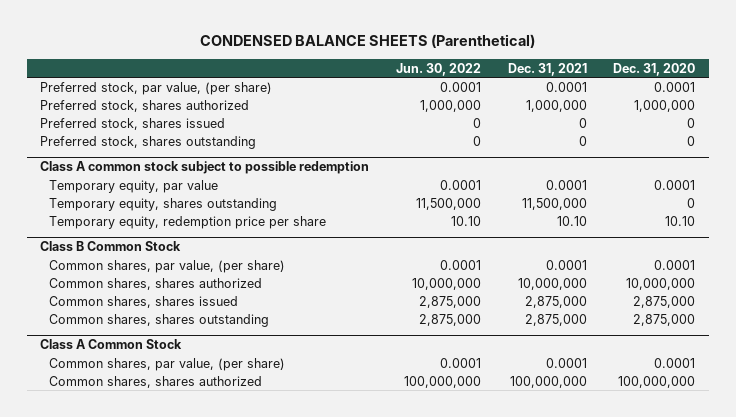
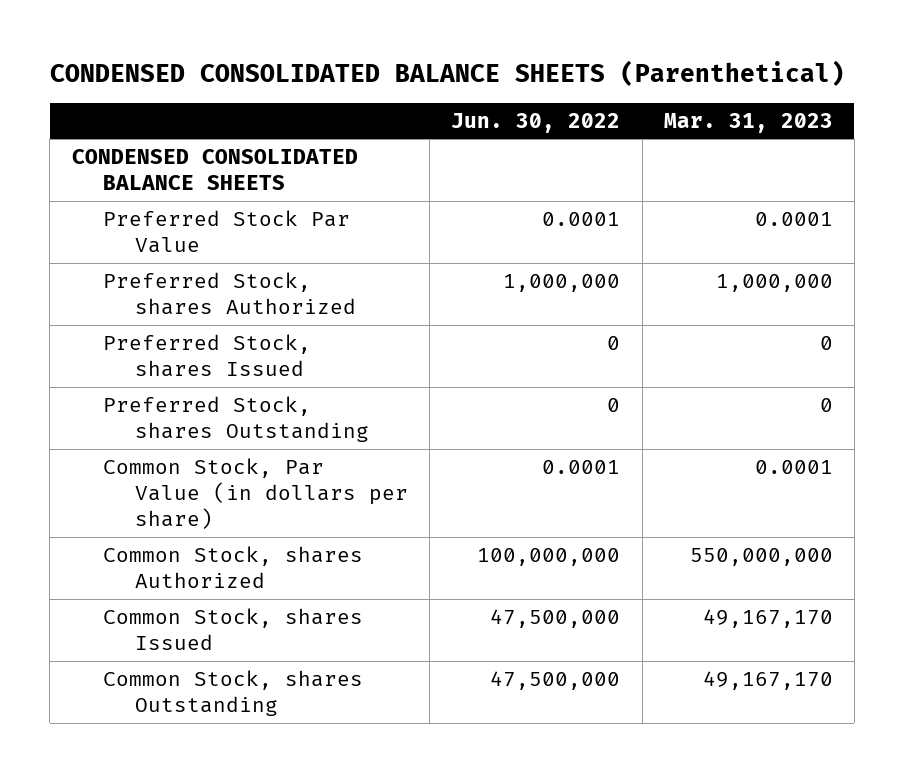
- CONDENSED BALANCE SHEETS (Parenthetical)
+ CONDENSED CONSOLIDATED BALANCE SHEETS (Parenthetical)
- | Jun. 30, 2022 | Dec. 31, 2021 | Dec. 31, 2020
+ | Jun. 30, 2022 | Mar. 31, 2023
- Preferred stock, par value, (per share) | 0.0001 | 0.0001 | 0.0001
- Preferred stock, shares authorized | 1,000,000 | 1,000,000 | 1,000,000
- Preferred stock, shares issued | 0 | 0 | 0
- Preferred stock, shares outstanding | 0 | 0 | 0
- Class A common stock subject to possible redemption
- Temporary equity, par value | 0.0001 | 0.0001 | 0.0001
- Temporary equity, shares outstanding | 11,500,000 | 11,500,000 | 0
- Temporary equity, redemption price per share | 10.10 | 10.10 | 10.10
- Class B Common Stock
- Common shares, par value, (per share) | 0.0001 | 0.0001 | 0.0001
- Common shares, shares authorized | 10,000,000 | 10,000,000 | 10,000,000
- Common shares, shares issued | 2,875,000 | 2,875,000 | 2,875,000
- Common shares, shares outstanding | 2,875,000 | 2,875,000 | 2,875,000
- Class A Common Stock
- Common shares, par value, (per share) | 0.0001 | 0.0001 | 0.0001
- Common shares, shares authorized | 100,000,000 | 100,000,000 | 100,000,000
+ CONDENSED CONSOLIDATED BALANCE SHEETS
+ Preferred Stock Par Value | 0.0001 | 0.0001
+ Preferred Stock, shares Authorized | 1,000,000 | 1,000,000
+ Preferred Stock, shares Issued | 0 | 0
+ Preferred Stock, shares Outstanding | 0 | 0
+ Common Stock, Par Value (in dollars per share) | 0.0001 | 0.0001
+ Common Stock, shares Authorized | 100,000,000 | 550,000,000
+ Common Stock, shares Issued | 47,500,000 | 49,167,170
+ Common Stock, shares Outstanding | 47,500,000 | 49,167,170

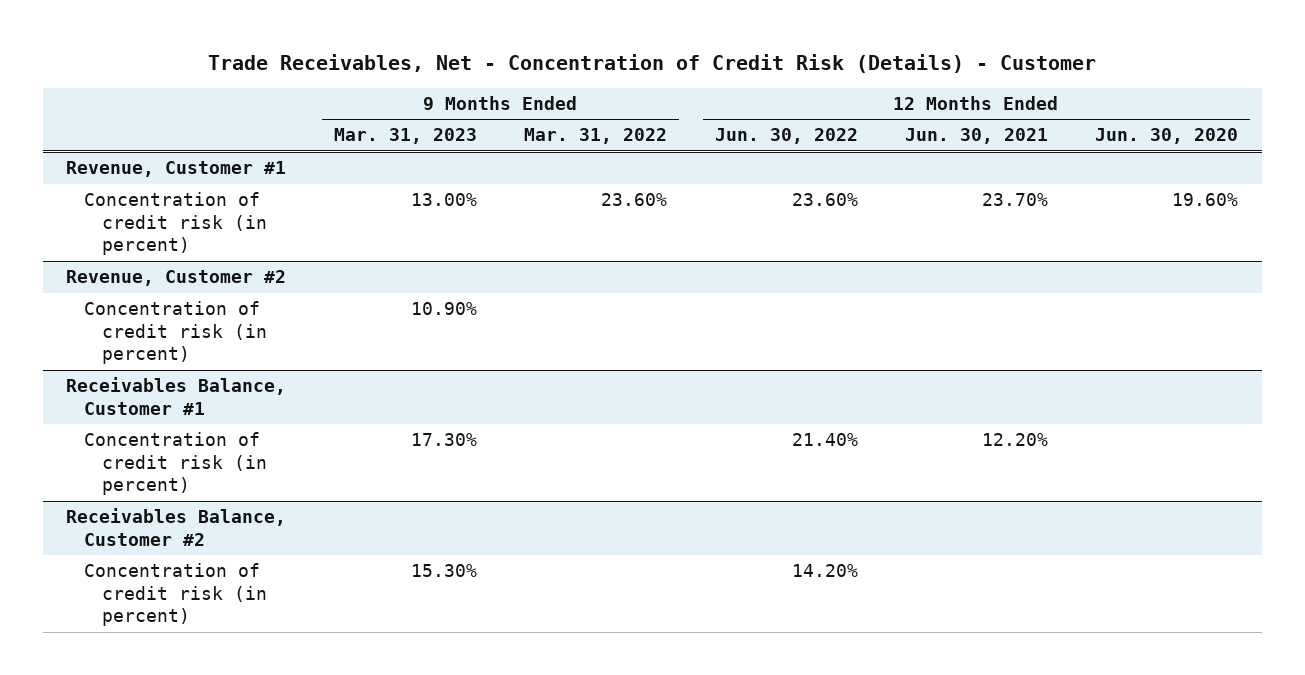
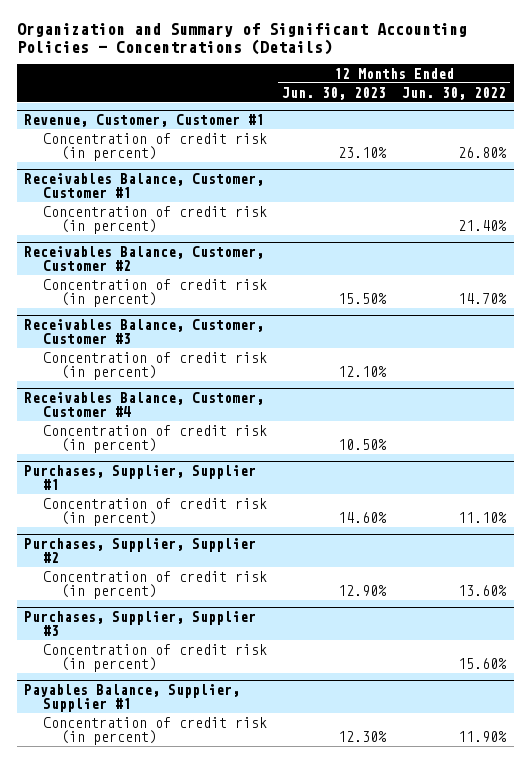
- Trade Receivables, Net - Concentration of Credit Risk (Details) - Customer
+ Organization and Summary of Significant Accounting Policies - Concentrations (Details)
- | 9 Months Ended Mar. 31, 2023 | 9 Months Ended Mar. 31, 2022 | 12 Months Ended Jun. 30, 2022 | 12 Months Ended Jun. 30, 2021 | 12 Months Ended Jun. 30, 2020
+ | 12 Months Ended Jun. 30, 2023 | 12 Months Ended Jun. 30, 2022
- Revenue, Customer #1
- Concentration of credit risk (in percent) | 13.00% | 23.60% | 23.60% | 23.70% | 19.60%
- Revenue, Customer #2
- Concentration of credit risk (in percent) | 10.90% | | | |
- Receivables Balance, Customer #1
+ Revenue, Customer, Customer #1
+ Concentration of credit risk (in percent) | 23.10% | 26.80%
+ Receivables Balance, Customer, Customer #1
- Receivables Balance, Customer #2
- Concentration of credit risk (in percent) | 15.30% | | 14.20% | |
+ Receivables Balance, Customer, Customer #2
+ Concentration of credit risk (in percent) | 15.50% | 14.70%
+ Receivables Balance, Customer, Customer #3
+ Concentration of credit risk (in percent) | 12.10% |
+ Receivables Balance, Customer, Customer #4
+ Concentration of credit risk (in percent) | 10.50% |
+ Purchases, Supplier, Supplier #1
+ Concentration of credit risk (in percent) | 14.60% | 11.10%
+ Purchases, Supplier, Supplier #2
+ Concentration of credit risk (in percent) | 12.90% | 13.60%
+ Purchases, Supplier, Supplier #3
+ Concentration of credit risk (in percent) | | 15.60%
+ Payables Balance, Supplier, Supplier #1
+ Concentration of credit risk (in percent) | 12.30% | 11.90%

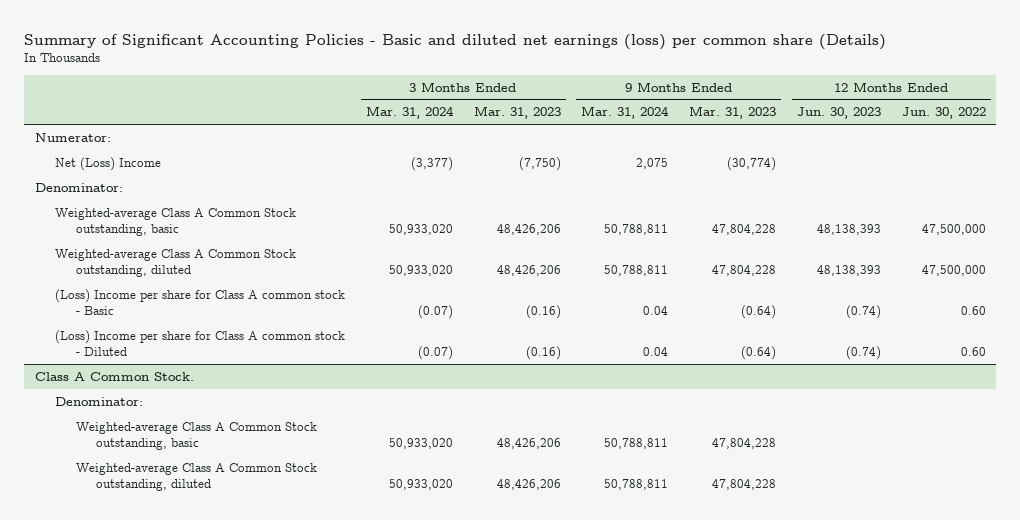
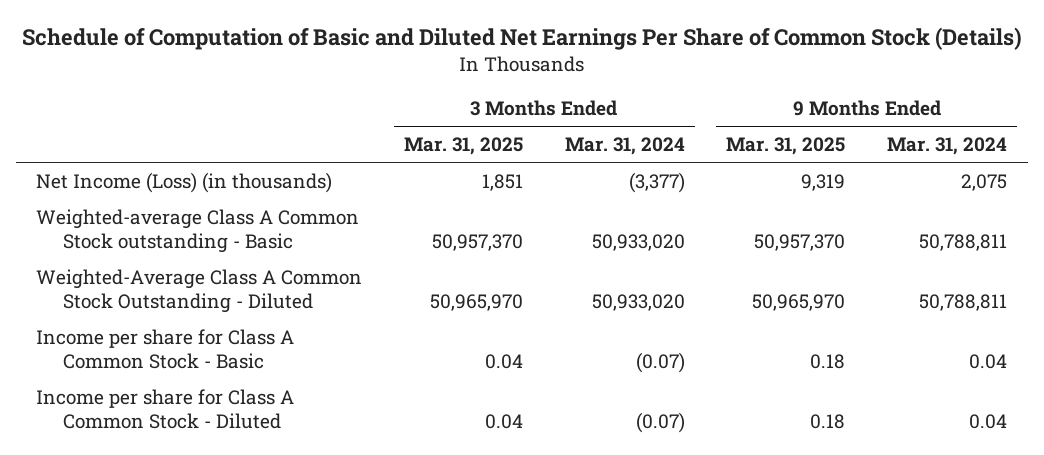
- Summary of Significant Accounting Policies - Basic and diluted net earnings (loss) per common share (Details)
+ Schedule of Computation of Basic and Diluted Net Earnings Per Share of Common Stock (Details)
- | 3 Months Ended Mar. 31, 2024 | 3 Months Ended Mar. 31, 2023 | 9 Months Ended Mar. 31, 2024 | 9 Months Ended Mar. 31, 2023 | 12 Months Ended Jun. 30, 2023 | 12 Months Ended Jun. 30, 2022
+ | 3 Months Ended Mar. 31, 2025 | 3 Months Ended Mar. 31, 2024 | 9 Months Ended Mar. 31, 2025 | 9 Months Ended Mar. 31, 2024
- Numerator:
- Net (Loss) Income | (3,377) | (7,750) | 2,075 | (30,774) | |
- Denominator:
- Weighted-average Class A Common Stock outstanding, basic | 50,933,020 | 48,426,206 | 50,788,811 | 47,804,228 | 48,138,393 | 47,500,000
- Weighted-average Class A Common Stock outstanding, diluted | 50,933,020 | 48,426,206 | 50,788,811 | 47,804,228 | 48,138,393 | 47,500,000
- (Loss) Income per share for Class A common stock - Basic | (0.07) | (0.16) | 0.04 | (0.64) | (0.74) | 0.60
- (Loss) Income per share for Class A common stock - Diluted | (0.07) | (0.16) | 0.04 | (0.64) | (0.74) | 0.60
- Class A Common Stock.
- Denominator:
- Weighted-average Class A Common Stock outstanding, basic | 50,933,020 | 48,426,206 | 50,788,811 | 47,804,228 | |
- Weighted-average Class A Common Stock outstanding, diluted | 50,933,020 | 48,426,206 | 50,788,811 | 47,804,228 | |
+ Net Income (Loss) (in thousands) | 1,851 | (3,377) | 9,319 | 2,075
+ Weighted-average Class A Common Stock outstanding - Basic | 50,957,370 | 50,933,020 | 50,957,370 | 50,788,811
+ Weighted-Average Class A Common Stock Outstanding - Diluted | 50,965,970 | 50,933,020 | 50,965,970 | 50,788,811
+ Income per share for Class A Common Stock - Basic | 0.04 | (0.07) | 0.18 | 0.04
+ Income per share for Class A Common Stock - Diluted | 0.04 | (0.07) | 0.18 | 0.04

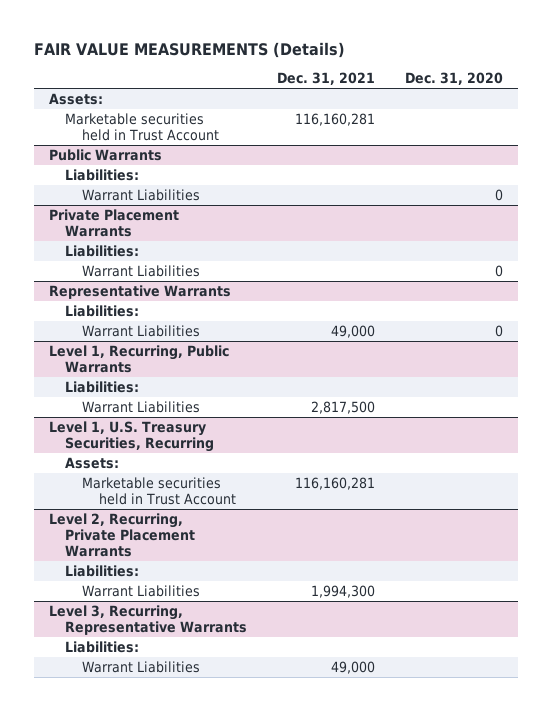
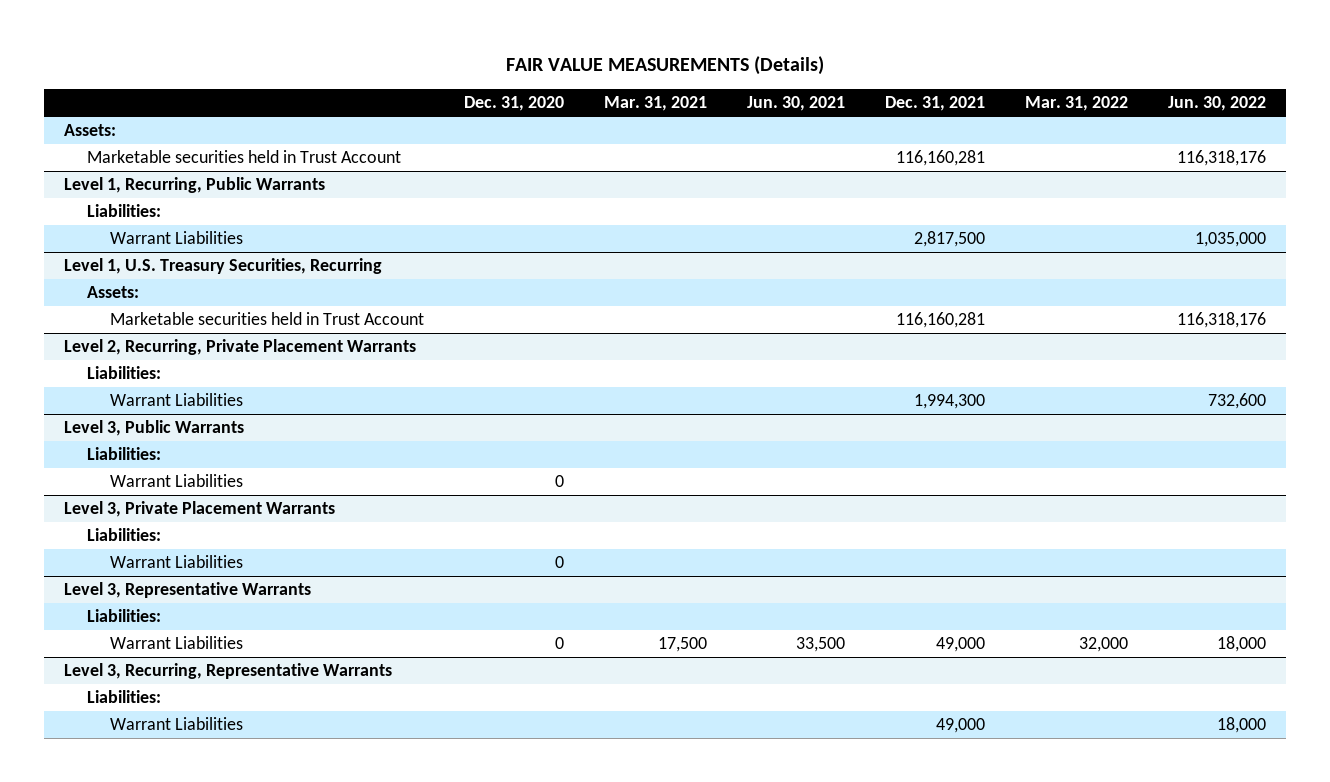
- | Dec. 31, 2021 | Dec. 31, 2020
+ | Dec. 31, 2020 | Mar. 31, 2021 | Jun. 30, 2021 | Dec. 31, 2021 | Mar. 31, 2022 | Jun. 30, 2022
- Public Warrants
- Liabilities:
- Warrant Liabilities | | 0
- Private Placement Warrants
- Liabilities:
- Warrant Liabilities | | 0
- Representative Warrants
- Liabilities:
- Warrant Liabilities | 49,000 | 0
+ Level 3, Public Warrants
+ Liabilities:
+ Warrant Liabilities | 0 | | | | |
+ Level 3, Private Placement Warrants
+ Liabilities:
+ Warrant Liabilities | 0 | | | | |
+ Level 3, Representative Warrants
+ Liabilities:
+ Warrant Liabilities | 0 | 17,500 | 33,500 | 49,000 | 32,000 | 18,000

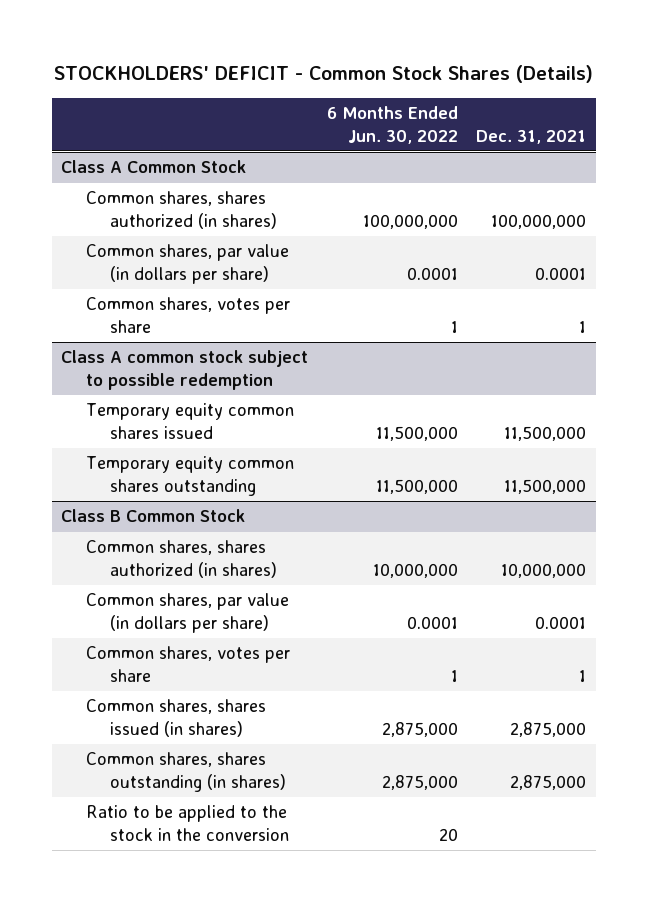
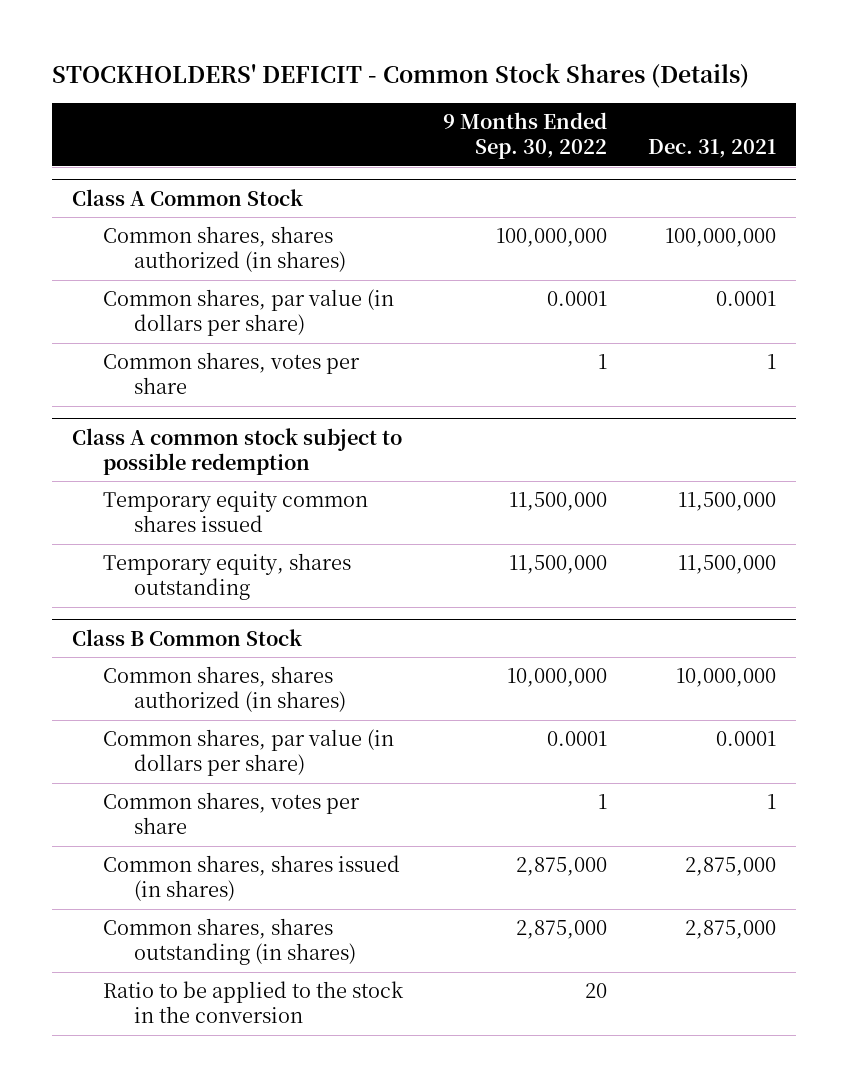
- | 6 Months Ended Jun. 30, 2022 | Dec. 31, 2021
+ | 9 Months Ended Sep. 30, 2022 | Dec. 31, 2021
@ Class A common stock subject to possible redemption
- Temporary equity common shares outstanding | 11,500,000 | 11,500,000
+ Temporary equity, shares outstanding | 11,500,000 | 11,500,000

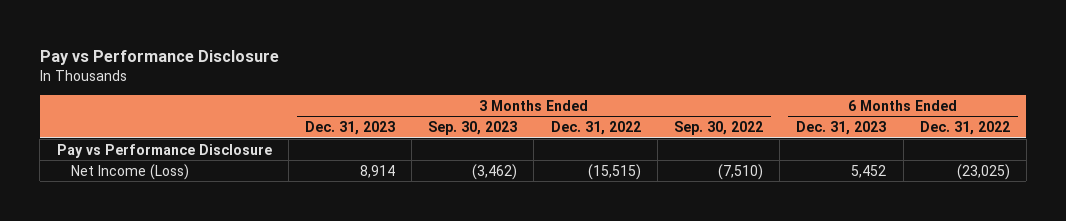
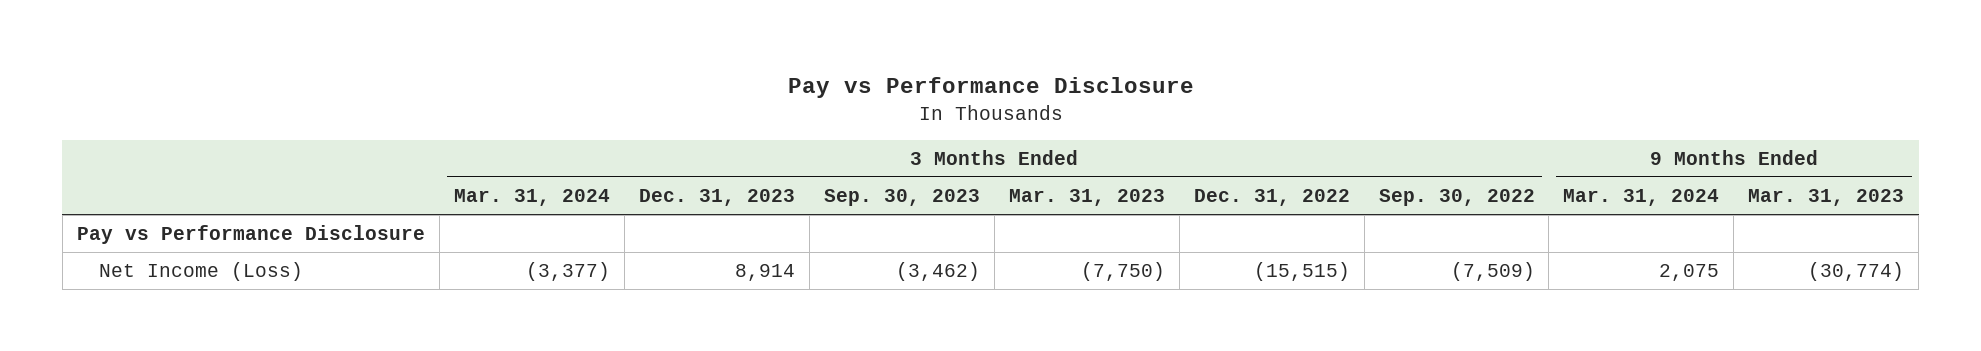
- | 3 Months Ended Dec. 31, 2023 | 3 Months Ended Sep. 30, 2023 | 3 Months Ended Dec. 31, 2022 | 3 Months Ended Sep. 30, 2022 | 6 Months Ended Dec. 31, 2023 | 6 Months Ended Dec. 31, 2022
+ | 3 Months Ended Mar. 31, 2024 | 3 Months Ended Dec. 31, 2023 | 3 Months Ended Sep. 30, 2023 | 3 Months Ended Mar. 31, 2023 | 3 Months Ended Dec. 31, 2022 | 3 Months Ended Sep. 30, 2022 | 9 Months Ended Mar. 31, 2024 | 9 Months Ended Mar. 31, 2023
- Net Income (Loss) | 8,914 | (3,462) | (15,515) | (7,510) | 5,452 | (23,025)
+ Net Income (Loss) | (3,377) | 8,914 | (3,462) | (7,750) | (15,515) | (7,509) | 2,075 | (30,774)

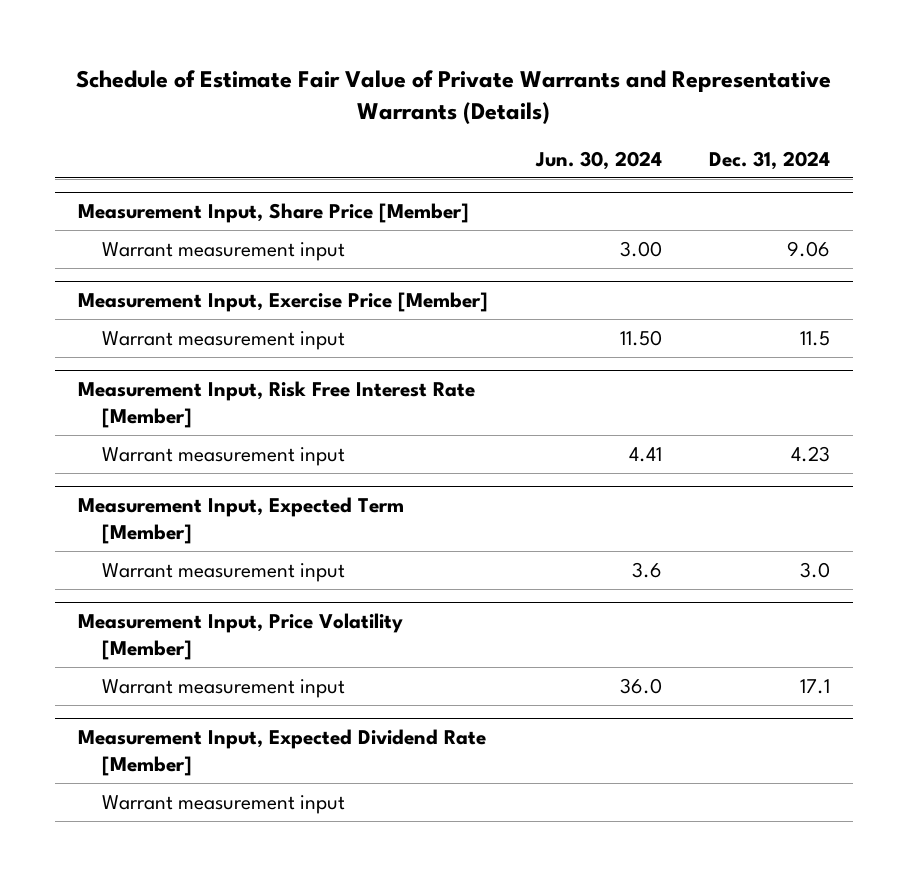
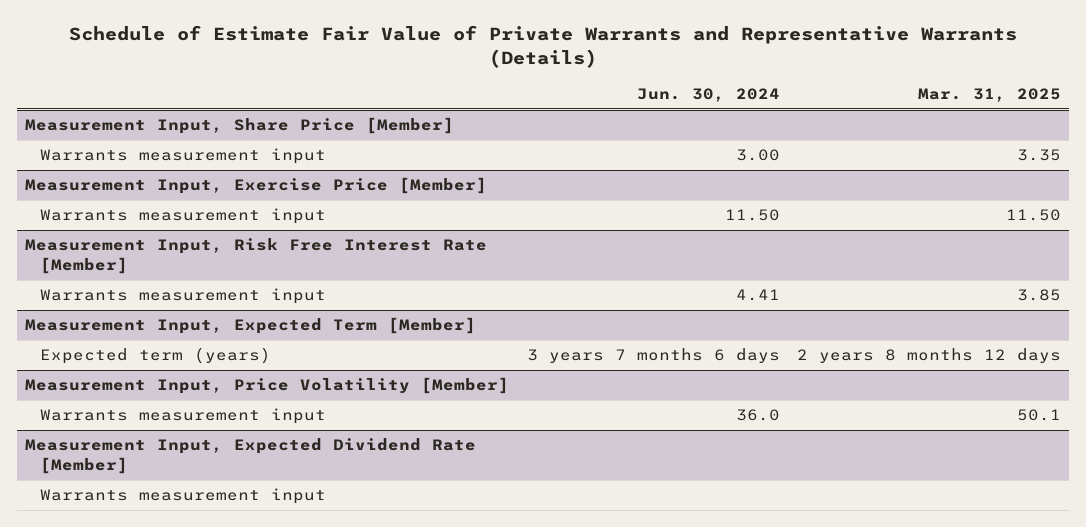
- | Jun. 30, 2024 | Dec. 31, 2024
+ | Jun. 30, 2024 | Mar. 31, 2025
@ Measurement Input, Share Price [Member]
- Warrant measurement input | 3.00 | 9.06
+ Warrants measurement input | 3.00 | 3.35
@ Measurement Input, Exercise Price [Member]
- Warrant measurement input | 11.50 | 11.5
+ Warrants measurement input | 11.50 | 11.50
@ Measurement Input, Risk Free Interest Rate [Member]
- Warrant measurement input | 4.41 | 4.23
+ Warrants measurement input | 4.41 | 3.85
@ Measurement Input, Expected Term [Member]
- Warrant measurement input | 3.6 | 3.0
+ Expected term (years) | 3 years 7 months 6 days | 2 years 8 months 12 days
@ Measurement Input, Price Volatility [Member]
- Warrant measurement input | 36.0 | 17.1
+ Warrants measurement input | 36.0 | 50.1
@ Measurement Input, Expected Dividend Rate [Member]
- Warrant measurement input
+ Warrants measurement input

